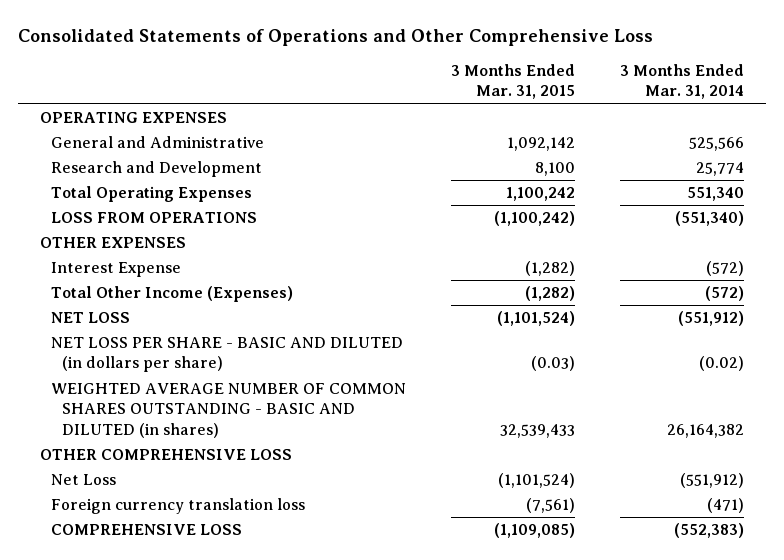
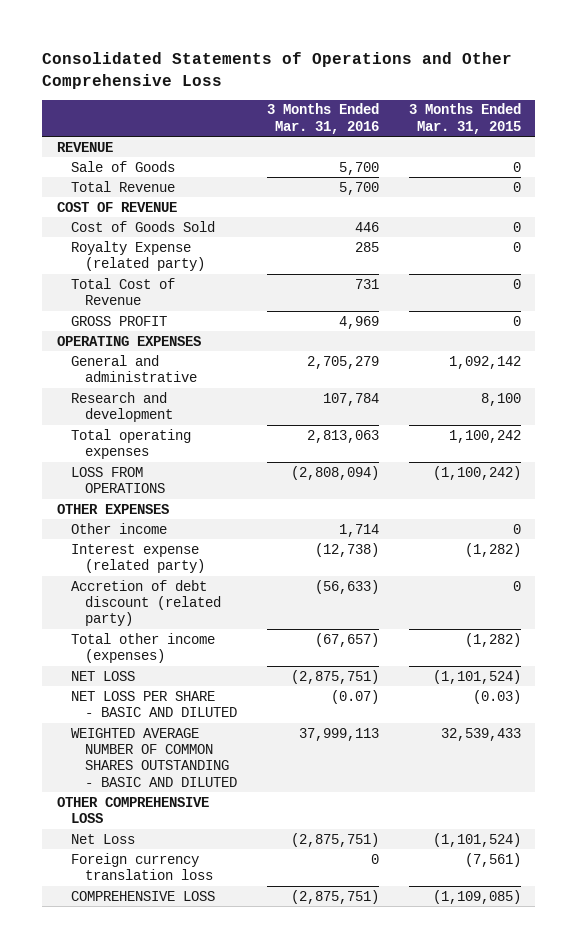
- | 3 Months Ended Mar. 31, 2015 | 3 Months Ended Mar. 31, 2014
+ | 3 Months Ended Mar. 31, 2016 | 3 Months Ended Mar. 31, 2015
+ REVENUE
+ Sale of Goods | 5,700 | 0
+ Total Revenue | 5,700 | 0
+ COST OF REVENUE
+ Cost of Goods Sold | 446 | 0
+ Royalty Expense (related party) | 285 | 0
+ Total Cost of Revenue | 731 | 0
+ GROSS PROFIT | 4,969 | 0
- General and Administrative | 1,092,142 | 525,566
- Research and Development | 8,100 | 25,774
- Total Operating Expenses | 1,100,242 | 551,340
+ General and administrative | 2,705,279 | 1,092,142
+ Research and development | 107,784 | 8,100
+ Total operating expenses | 2,813,063 | 1,100,242
- Interest Expense | (1,282) | (572)
- Total Other Income (Expenses) | (1,282) | (572)
+ Other income | 1,714 | 0
+ Interest expense (related party) | (12,738) | (1,282)
+ Accretion of debt discount (related party) | (56,633) | 0
+ Total other income (expenses) | (67,657) | (1,282)
- NET LOSS PER SHARE - BASIC AND DILUTED (in dollars per share) | (0.03) | (0.02)
- WEIGHTED AVERAGE NUMBER OF COMMON SHARES OUTSTANDING - BASIC AND DILUTED (in shares) | 32,539,433 | 26,164,382
+ NET LOSS PER SHARE - BASIC AND DILUTED | (0.07) | (0.03)
+ WEIGHTED AVERAGE NUMBER OF COMMON SHARES OUTSTANDING - BASIC AND DILUTED | 37,999,113 | 32,539,433

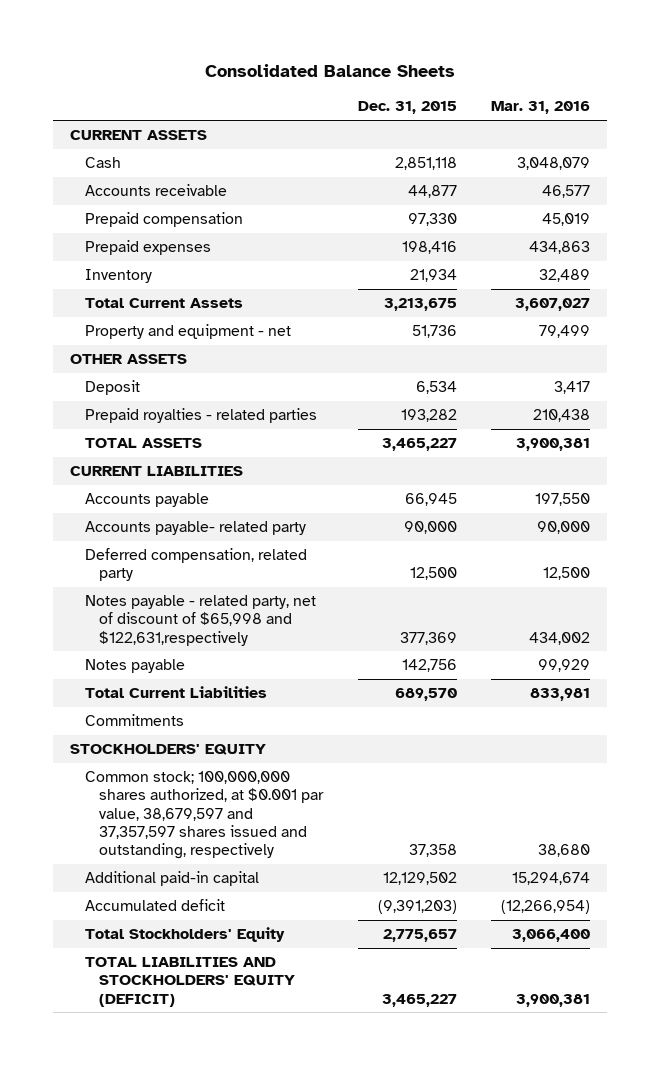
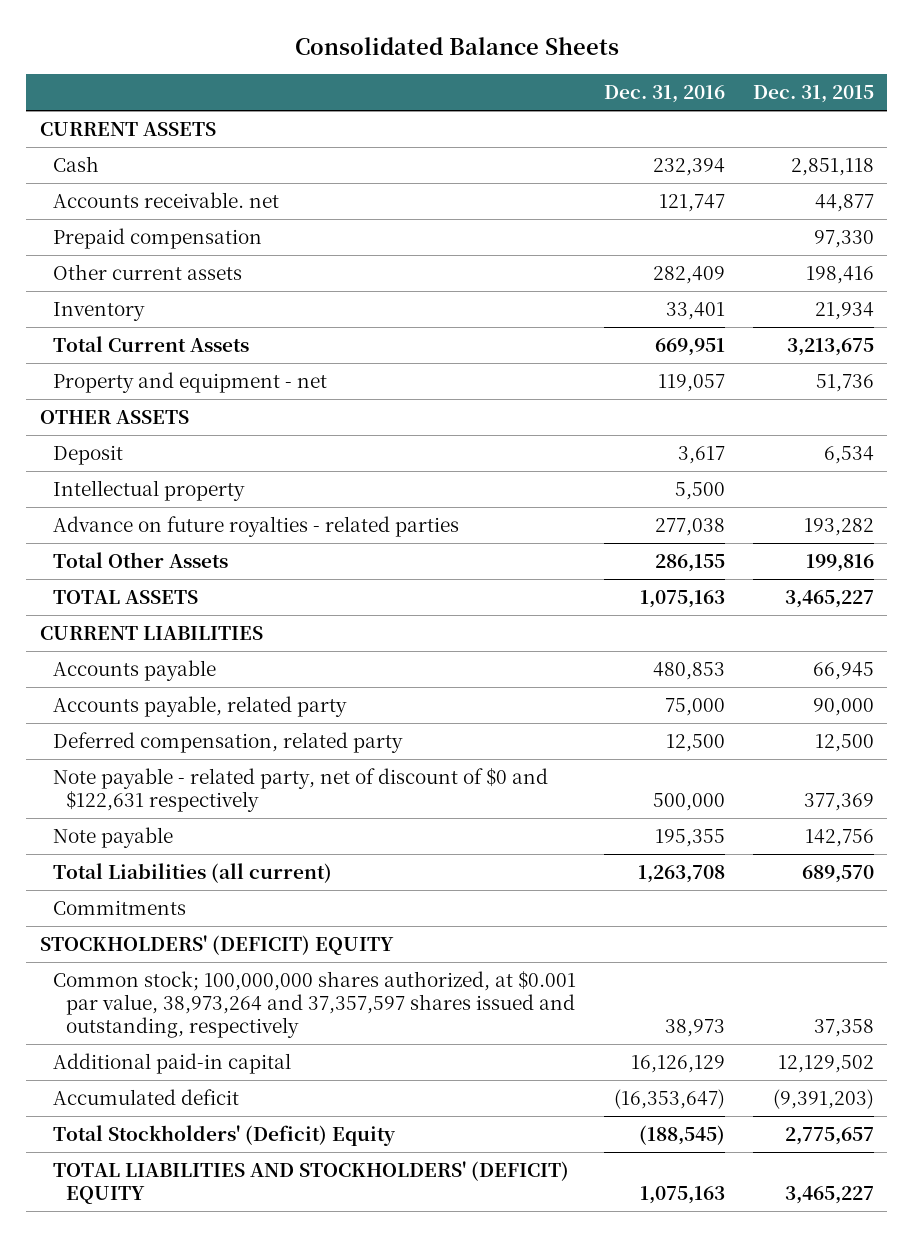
- | Dec. 31, 2015 | Mar. 31, 2016
+ | Dec. 31, 2016 | Dec. 31, 2015
- Accounts receivable | 44,877 | 46,577
+ Accounts receivable. net | 121,747 | 44,877
- Prepaid expenses | 198,416 | 434,863
+ Other current assets | 282,409 | 198,416
- Prepaid royalties - related parties | 193,282 | 210,438
+ Intellectual property | 5,500 |
+ Advance on future royalties - related parties | 277,038 | 193,282
+ Total Other Assets | 286,155 | 199,816
- Accounts payable- related party | 90,000 | 90,000
+ Accounts payable, related party | 75,000 | 90,000
- Notes payable - related party, net of discount of $65,998 and $122,631,respectively | 377,369 | 434,002
- Notes payable | 142,756 | 99,929
- Total Current Liabilities | 689,570 | 833,981
+ Note payable - related party, net of discount of $0 and $122,631 respectively | 500,000 | 377,369
+ Note payable | 195,355 | 142,756
+ Total Liabilities (all current) | 1,263,708 | 689,570
- STOCKHOLDERS' EQUITY
- Common stock; 100,000,000 shares authorized, at $0.001 par value, 38,679,597 and 37,357,597 shares issued and outstanding, respectively | 37,358 | 38,680
+ STOCKHOLDERS' (DEFICIT) EQUITY
+ Common stock; 100,000,000 shares authorized, at $0.001 par value, 38,973,264 and 37,357,597 shares issued and outstanding, respectively | 38,973 | 37,358
- Total Stockholders' Equity | 2,775,657 | 3,066,400
- TOTAL LIABILITIES AND STOCKHOLDERS' EQUITY (DEFICIT) | 3,465,227 | 3,900,381
+ Total Stockholders' (Deficit) Equity | (188,545) | 2,775,657
+ TOTAL LIABILITIES AND STOCKHOLDERS' (DEFICIT) EQUITY | 1,075,163 | 3,465,227

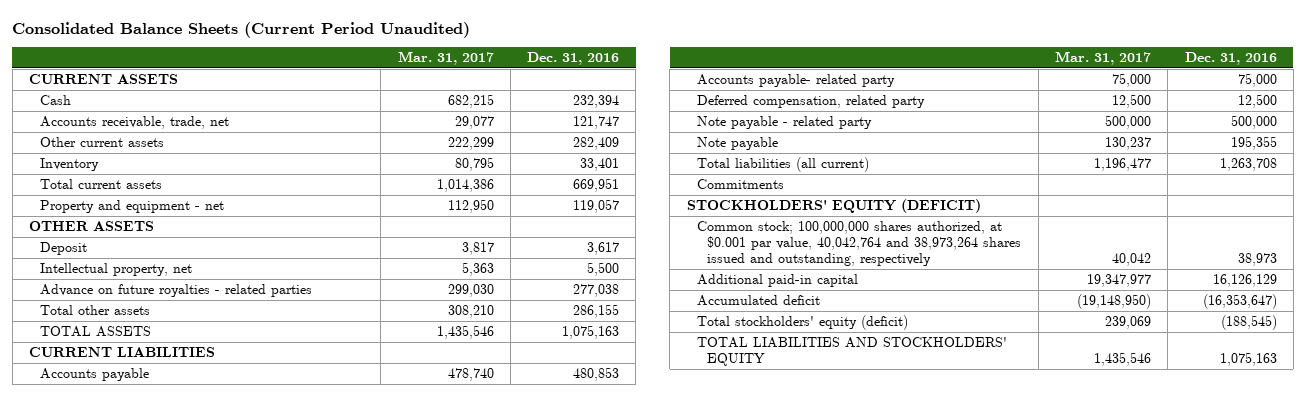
- Consolidated Balance Sheets
+ Consolidated Balance Sheets (Current Period Unaudited)
- | Dec. 31, 2016 | Dec. 31, 2015
+ | Mar. 31, 2017 | Dec. 31, 2016
- Accounts receivable. net | 121,747 | 44,877
- Prepaid compensation | | 97,330
+ Accounts receivable, trade, net | 29,077 | 121,747
- Total Current Assets | 669,951 | 3,213,675
+ Total current assets | 1,014,386 | 669,951
- Intellectual property | 5,500 |
+ Intellectual property, net | 5,363 | 5,500
- Total Other Assets | 286,155 | 199,816
+ Total other assets | 308,210 | 286,155
- Accounts payable, related party | 75,000 | 90,000
+ Accounts payable- related party | 75,000 | 75,000
- Note payable - related party, net of discount of $0 and $122,631 respectively | 500,000 | 377,369
+ Note payable - related party | 500,000 | 500,000
- Total Liabilities (all current) | 1,263,708 | 689,570
+ Total liabilities (all current) | 1,196,477 | 1,263,708
- STOCKHOLDERS' (DEFICIT) EQUITY
- Common stock; 100,000,000 shares authorized, at $0.001 par value, 38,973,264 and 37,357,597 shares issued and outstanding, respectively | 38,973 | 37,358
+ STOCKHOLDERS' EQUITY (DEFICIT)
+ Common stock; 100,000,000 shares authorized, at $0.001 par value, 40,042,764 and 38,973,264 shares issued and outstanding, respectively | 40,042 | 38,973
- Total Stockholders' (Deficit) Equity | (188,545) | 2,775,657
- TOTAL LIABILITIES AND STOCKHOLDERS' (DEFICIT) EQUITY | 1,075,163 | 3,465,227
+ Total stockholders' equity (deficit) | 239,069 | (188,545)
+ TOTAL LIABILITIES AND STOCKHOLDERS' EQUITY | 1,435,546 | 1,075,163

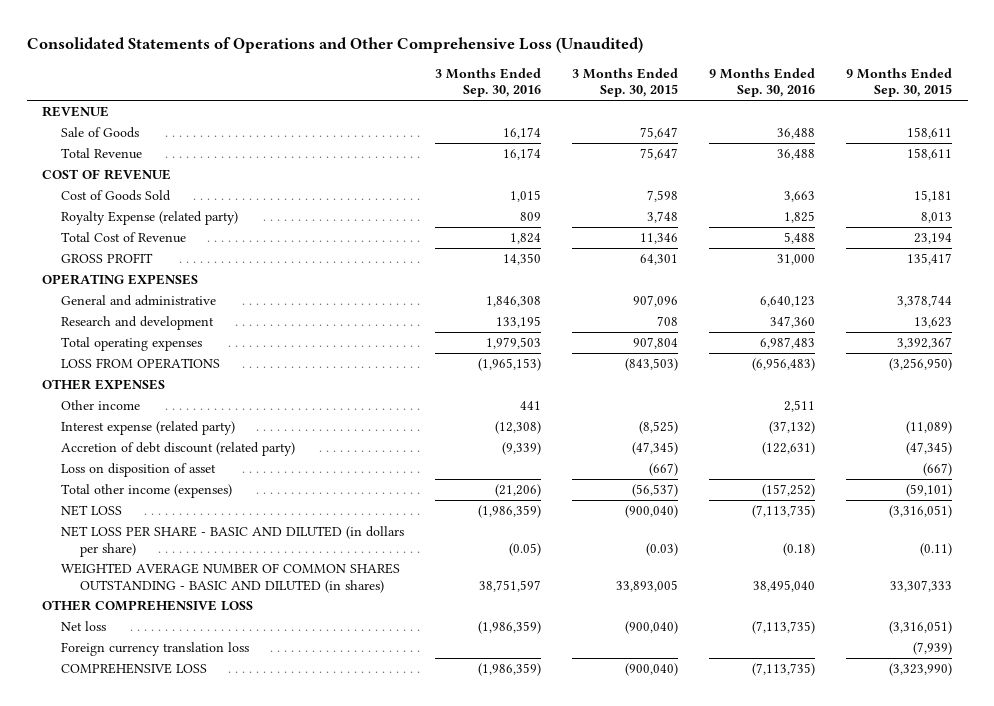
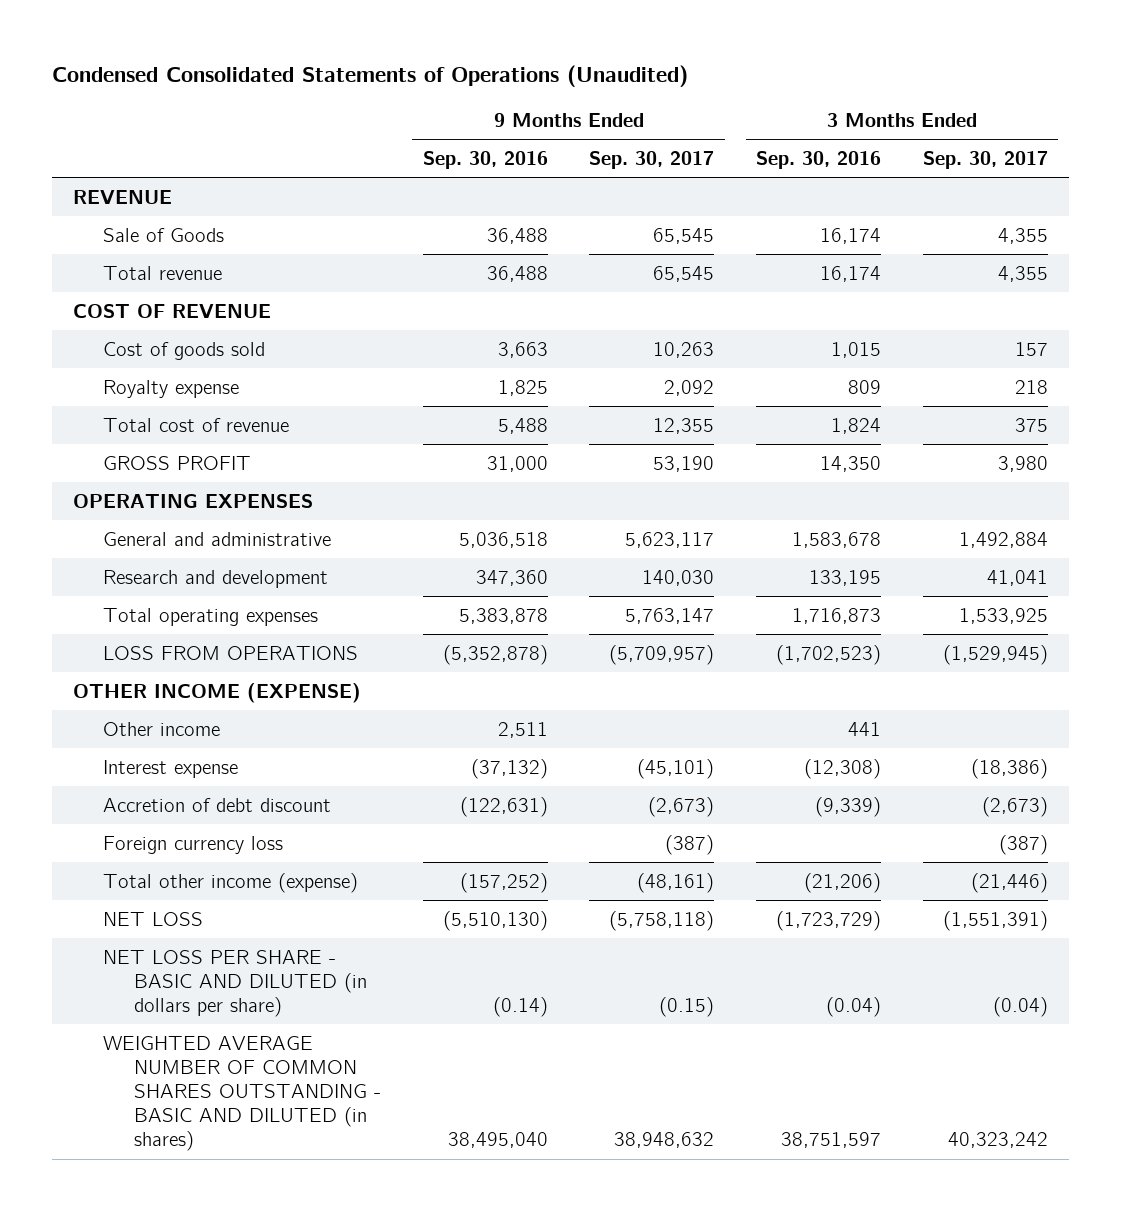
- Consolidated Statements of Operations and Other Comprehensive Loss (Unaudited)
+ Condensed Consolidated Statements of Operations (Unaudited)
- | 3 Months Ended Sep. 30, 2016 | 3 Months Ended Sep. 30, 2015 | 9 Months Ended Sep. 30, 2016 | 9 Months Ended Sep. 30, 2015
+ | 9 Months Ended Sep. 30, 2016 | 9 Months Ended Sep. 30, 2017 | 3 Months Ended Sep. 30, 2016 | 3 Months Ended Sep. 30, 2017
- Total Revenue | 16,174 | 75,647 | 36,488 | 158,611
+ Total revenue | 36,488 | 65,545 | 16,174 | 4,355
- Cost of Goods Sold | 1,015 | 7,598 | 3,663 | 15,181
- Royalty Expense (related party) | 809 | 3,748 | 1,825 | 8,013
- Total Cost of Revenue | 1,824 | 11,346 | 5,488 | 23,194
+ Cost of goods sold | 3,663 | 10,263 | 1,015 | 157
+ Royalty expense | 1,825 | 2,092 | 809 | 218
+ Total cost of revenue | 5,488 | 12,355 | 1,824 | 375
- General and administrative | 1,846,308 | 907,096 | 6,640,123 | 3,378,744
+ General and administrative | 5,036,518 | 5,623,117 | 1,583,678 | 1,492,884
- Total operating expenses | 1,979,503 | 907,804 | 6,987,483 | 3,392,367
- LOSS FROM OPERATIONS | (1,965,153) | (843,503) | (6,956,483) | (3,256,950)
- OTHER EXPENSES
+ Total operating expenses | 5,383,878 | 5,763,147 | 1,716,873 | 1,533,925
+ LOSS FROM OPERATIONS | (5,352,878) | (5,709,957) | (1,702,523) | (1,529,945)
+ OTHER INCOME (EXPENSE)
- Interest expense (related party) | (12,308) | (8,525) | (37,132) | (11,089)
- Accretion of debt discount (related party) | (9,339) | (47,345) | (122,631) | (47,345)
- Loss on disposition of asset | | (667) | | (667)
- Total other income (expenses) | (21,206) | (56,537) | (157,252) | (59,101)
- NET LOSS | (1,986,359) | (900,040) | (7,113,735) | (3,316,051)
- NET LOSS PER SHARE - BASIC AND DILUTED (in dollars per share) | (0.05) | (0.03) | (0.18) | (0.11)
+ Interest expense | (37,132) | (45,101) | (12,308) | (18,386)
+ Accretion of debt discount | (122,631) | (2,673) | (9,339) | (2,673)
+ Foreign currency loss | | (387) | | (387)
+ Total other income (expense) | (157,252) | (48,161) | (21,206) | (21,446)
+ NET LOSS | (5,510,130) | (5,758,118) | (1,723,729) | (1,551,391)
+ NET LOSS PER SHARE - BASIC AND DILUTED (in dollars per share) | (0.14) | (0.15) | (0.04) | (0.04)
- OTHER COMPREHENSIVE LOSS
- Net loss | (1,986,359) | (900,040) | (7,113,735) | (3,316,051)
- Foreign currency translation loss | | | | (7,939)
- COMPREHENSIVE LOSS | (1,986,359) | (900,040) | (7,113,735) | (3,323,990)

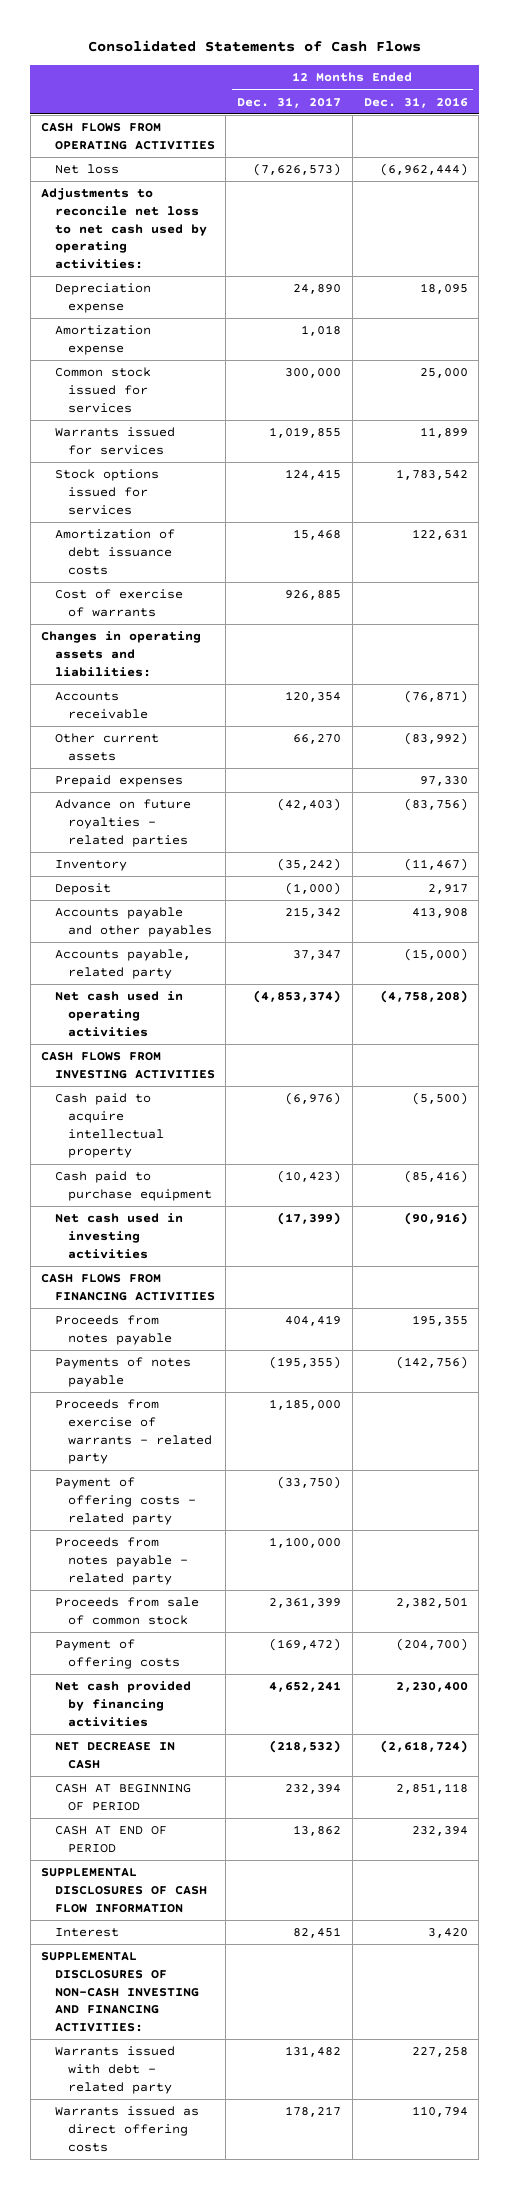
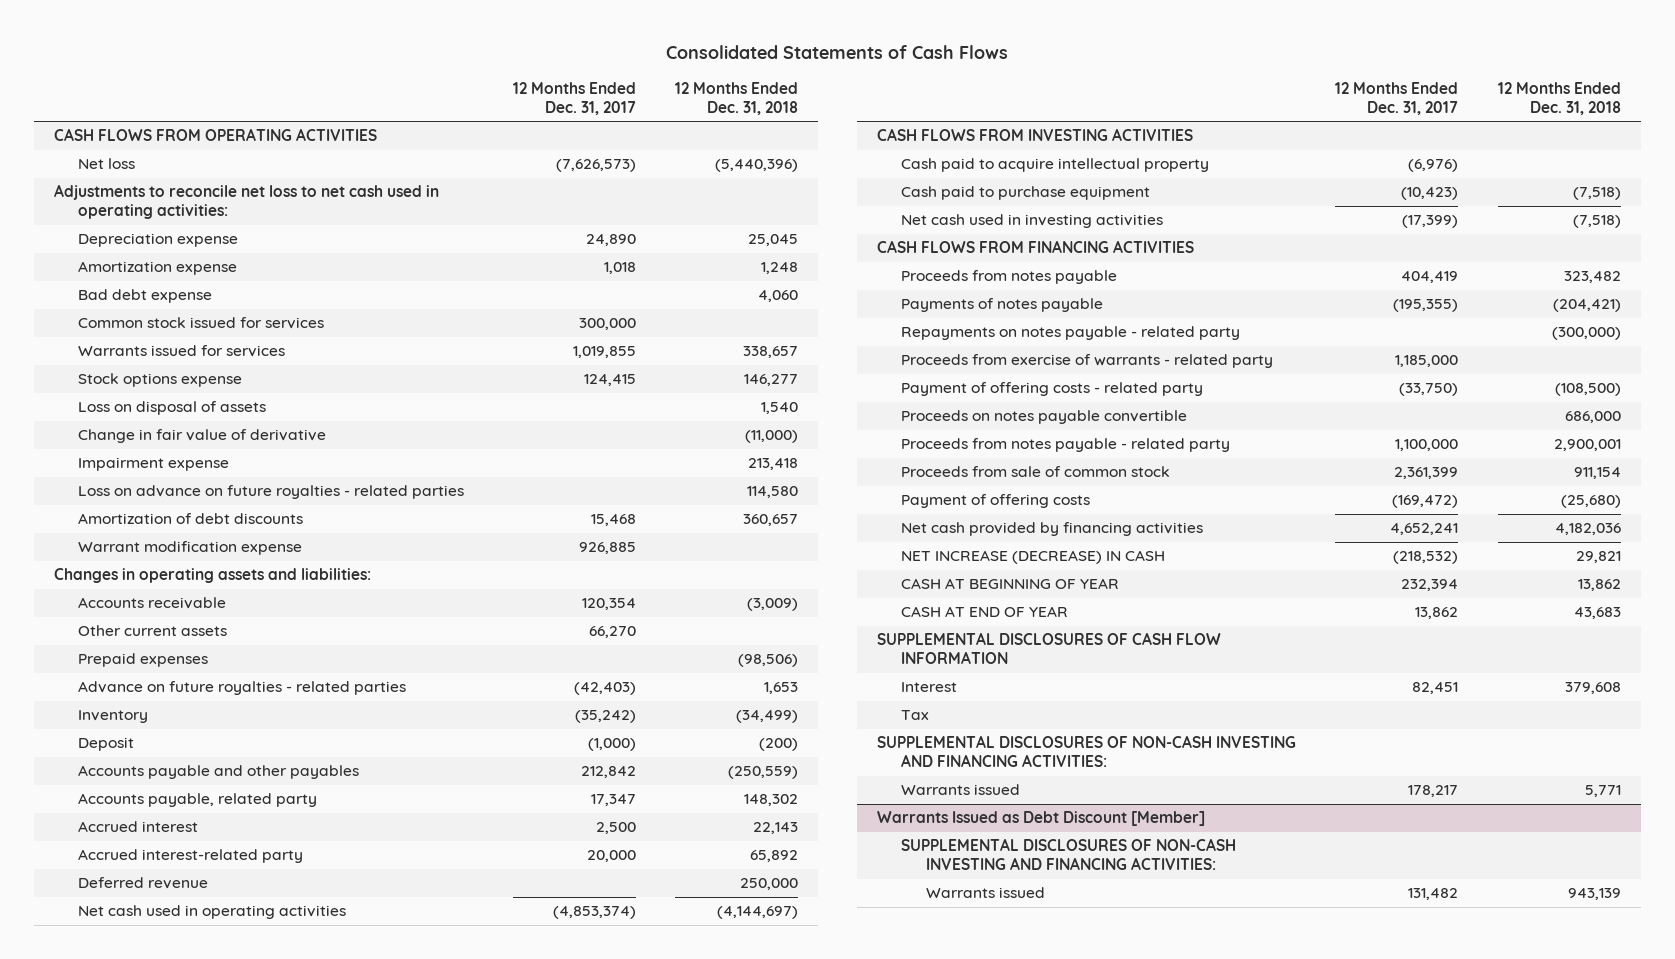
- | 12 Months Ended Dec. 31, 2017 | 12 Months Ended Dec. 31, 2016
+ | 12 Months Ended Dec. 31, 2017 | 12 Months Ended Dec. 31, 2018
- Adjustments to reconcile net loss to net cash used by operating activities:
+ Adjustments to reconcile net loss to net cash used in operating activities:
+ Bad debt expense | | 4,060
- Stock options issued for services | 124,415 | 1,783,542
- Amortization of debt issuance costs | 15,468 | 122,631
- Cost of exercise of warrants | 926,885 |
+ Stock options expense | 124,415 | 146,277
+ Loss on disposal of assets | | 1,540
+ Change in fair value of derivative | | (11,000)
+ Impairment expense | | 213,418
+ Loss on advance on future royalties - related parties | | 114,580
+ Amortization of debt discounts | 15,468 | 360,657
+ Warrant modification expense | 926,885 |
- Accounts payable and other payables | 215,342 | 413,908
- Accounts payable, related party | 37,347 | (15,000)
+ Accounts payable and other payables | 212,842 | (250,559)
+ Accounts payable, related party | 17,347 | 148,302
+ Accrued interest | 2,500 | 22,143
+ Accrued interest-related party | 20,000 | 65,892
+ Deferred revenue | | 250,000
+ Repayments on notes payable - related party | | (300,000)
+ Proceeds on notes payable convertible | | 686,000
- NET DECREASE IN CASH | (218,532) | (2,618,724)
- CASH AT BEGINNING OF PERIOD | 232,394 | 2,851,118
- CASH AT END OF PERIOD | 13,862 | 232,394
+ NET INCREASE (DECREASE) IN CASH | (218,532) | 29,821
+ CASH AT BEGINNING OF YEAR | 232,394 | 13,862
+ CASH AT END OF YEAR | 13,862 | 43,683
+ Tax
- Warrants issued with debt - related party | 131,482 | 227,258
- Warrants issued as direct offering costs | 178,217 | 110,794
+ Warrants issued | 178,217 | 5,771
+ Warrants Issued as Debt Discount [Member]
+ SUPPLEMENTAL DISCLOSURES OF NON-CASH INVESTING AND FINANCING ACTIVITIES:
+ Warrants issued | 131,482 | 943,139

